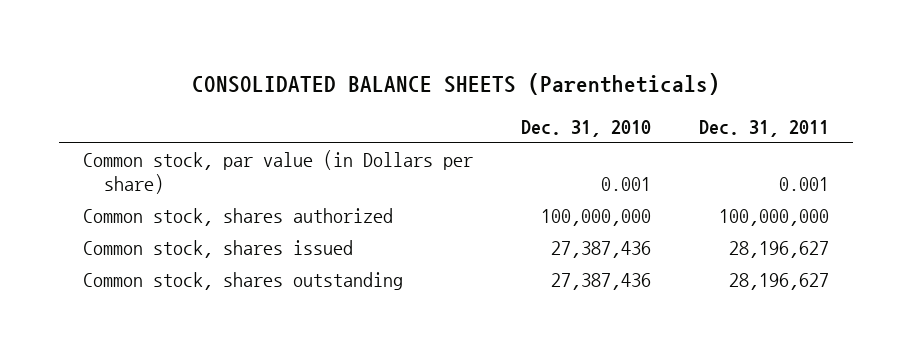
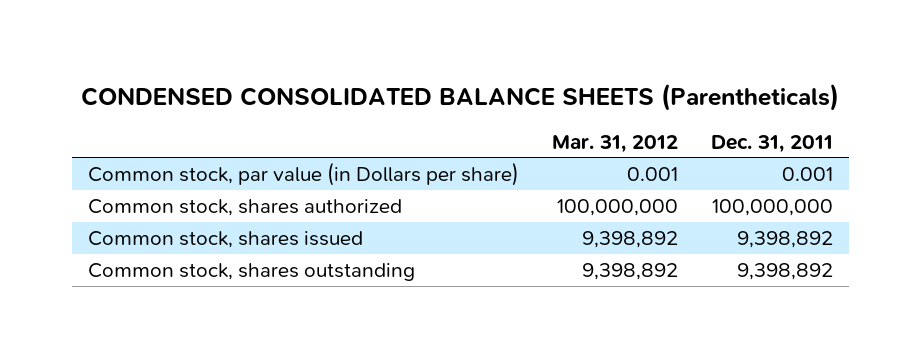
- CONSOLIDATED BALANCE SHEETS (Parentheticals)
+ CONDENSED CONSOLIDATED BALANCE SHEETS (Parentheticals)
- | Dec. 31, 2010 | Dec. 31, 2011
+ | Mar. 31, 2012 | Dec. 31, 2011
- Common stock, shares issued | 27,387,436 | 28,196,627
- Common stock, shares outstanding | 27,387,436 | 28,196,627
+ Common stock, shares issued | 9,398,892 | 9,398,892
+ Common stock, shares outstanding | 9,398,892 | 9,398,892

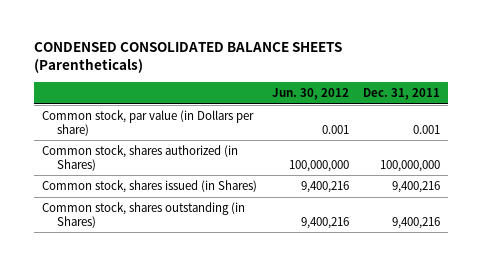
- | Mar. 31, 2012 | Dec. 31, 2011
+ | Jun. 30, 2012 | Dec. 31, 2011
- Common stock, shares authorized | 100,000,000 | 100,000,000
- Common stock, shares issued | 9,398,892 | 9,398,892
- Common stock, shares outstanding | 9,398,892 | 9,398,892
+ Common stock, shares authorized (in Shares) | 100,000,000 | 100,000,000
+ Common stock, shares issued (in Shares) | 9,400,216 | 9,400,216
+ Common stock, shares outstanding (in Shares) | 9,400,216 | 9,400,216

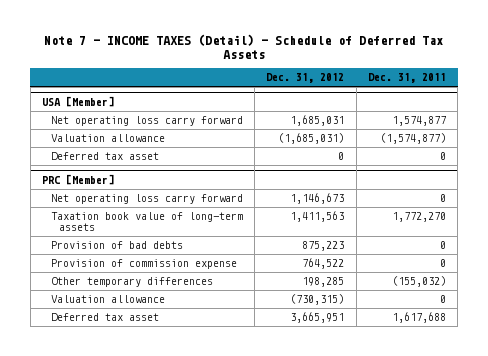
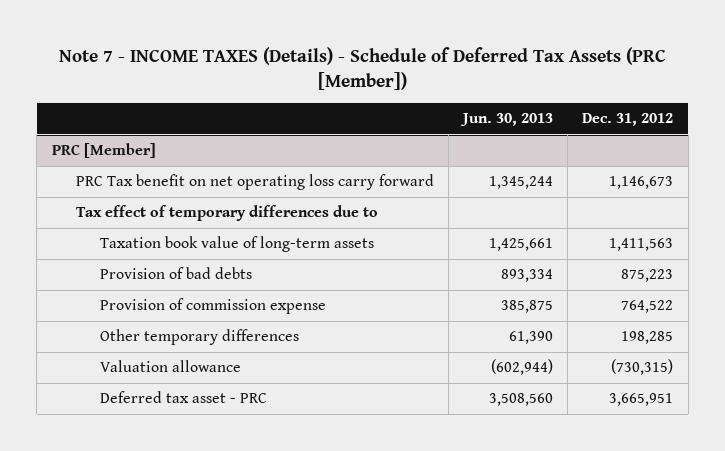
- Note 7 - INCOME TAXES (Detail) - Schedule of Deferred Tax Assets
+ Note 7 - INCOME TAXES (Details) - Schedule of Deferred Tax Assets (PRC [Member])
- | Dec. 31, 2012 | Dec. 31, 2011
+ | Jun. 30, 2013 | Dec. 31, 2012
- USA [Member]
- Net operating loss carry forward | 1,685,031 | 1,574,877
- Valuation allowance | (1,685,031) | (1,574,877)
- Deferred tax asset | 0 | 0
@ PRC [Member]
- Net operating loss carry forward | 1,146,673 | 0
+ PRC Tax benefit on net operating loss carry forward | 1,345,244 | 1,146,673
+ Tax effect of temporary differences due to
- Deferred tax asset | 3,665,951 | 1,617,688
+ Deferred tax asset - PRC | 3,508,560 | 3,665,951

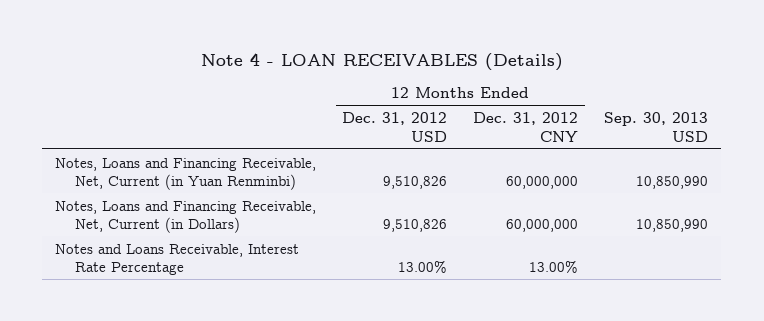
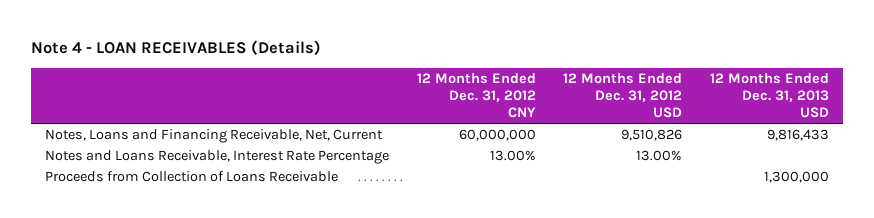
- | 12 Months Ended Dec. 31, 2012 USD | 12 Months Ended Dec. 31, 2012 CNY | Sep. 30, 2013 USD
+ | 12 Months Ended Dec. 31, 2012 CNY | 12 Months Ended Dec. 31, 2012 USD | 12 Months Ended Dec. 31, 2013 USD
- Notes, Loans and Financing Receivable, Net, Current (in Yuan Renminbi) | 9,510,826 | 60,000,000 | 10,850,990
- Notes, Loans and Financing Receivable, Net, Current (in Dollars) | 9,510,826 | 60,000,000 | 10,850,990
+ Notes, Loans and Financing Receivable, Net, Current | 60,000,000 | 9,510,826 | 9,816,433
+ Proceeds from Collection of Loans Receivable | | | 1,300,000

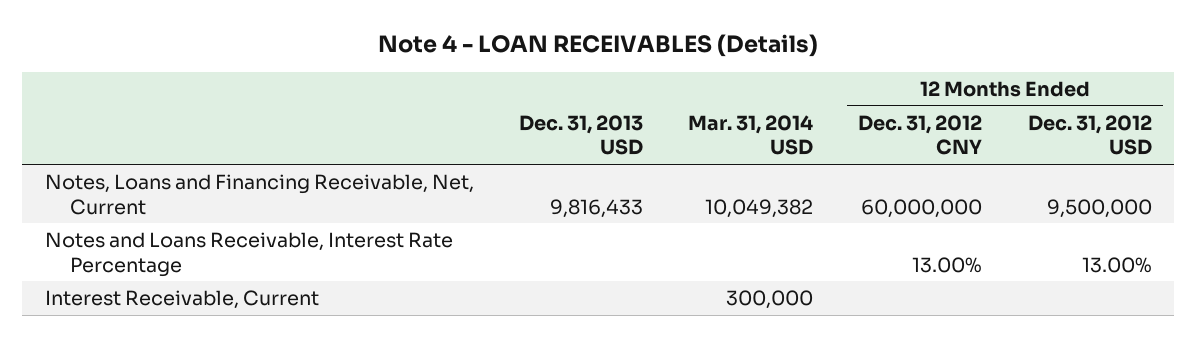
- | 12 Months Ended Dec. 31, 2012 CNY | 12 Months Ended Dec. 31, 2012 USD | 12 Months Ended Dec. 31, 2013 USD
+ | Dec. 31, 2013 USD | Mar. 31, 2014 USD | 12 Months Ended Dec. 31, 2012 CNY | 12 Months Ended Dec. 31, 2012 USD
- Notes, Loans and Financing Receivable, Net, Current | 60,000,000 | 9,510,826 | 9,816,433
+ Notes, Loans and Financing Receivable, Net, Current | 9,816,433 | 10,049,382 | 60,000,000 | 9,500,000
- Proceeds from Collection of Loans Receivable | | | 1,300,000
+ Interest Receivable, Current | | 300,000 | |

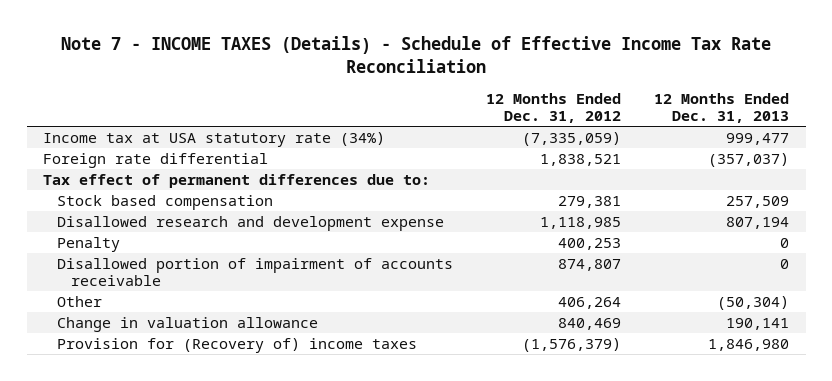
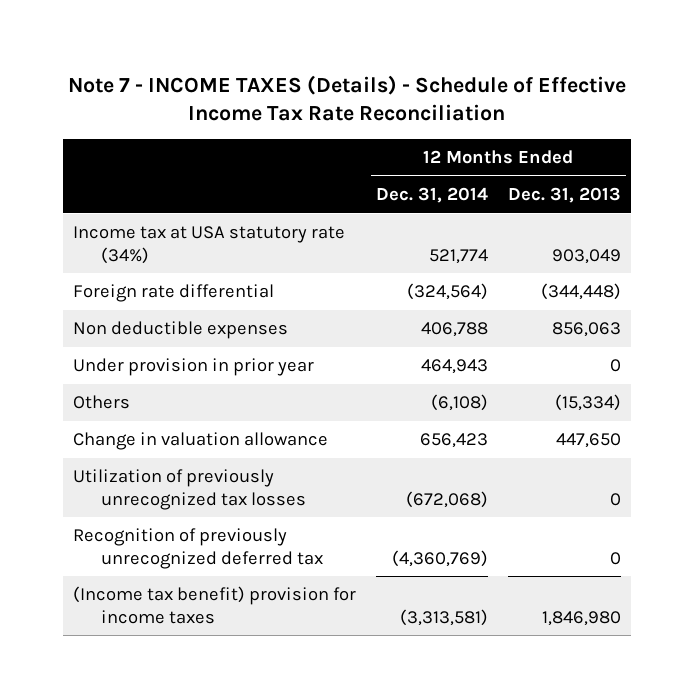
- | 12 Months Ended Dec. 31, 2012 | 12 Months Ended Dec. 31, 2013
+ | 12 Months Ended Dec. 31, 2014 | 12 Months Ended Dec. 31, 2013
- Income tax at USA statutory rate (34%) | (7,335,059) | 999,477
- Foreign rate differential | 1,838,521 | (357,037)
- Tax effect of permanent differences due to:
- Stock based compensation | 279,381 | 257,509
- Disallowed research and development expense | 1,118,985 | 807,194
- Penalty | 400,253 | 0
- Disallowed portion of impairment of accounts receivable | 874,807 | 0
- Other | 406,264 | (50,304)
- Change in valuation allowance | 840,469 | 190,141
- Provision for (Recovery of) income taxes | (1,576,379) | 1,846,980
+ Income tax at USA statutory rate (34%) | 521,774 | 903,049
+ Foreign rate differential | (324,564) | (344,448)
+ Non deductible expenses | 406,788 | 856,063
+ Under provision in prior year | 464,943 | 0
+ Others | (6,108) | (15,334)
+ Change in valuation allowance | 656,423 | 447,650
+ Utilization of previously unrecognized tax losses | (672,068) | 0
+ Recognition of previously unrecognized deferred tax | (4,360,769) | 0
+ (Income tax benefit) provision for income taxes | (3,313,581) | 1,846,980

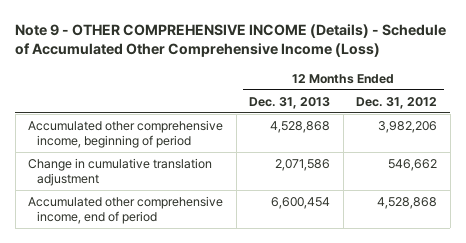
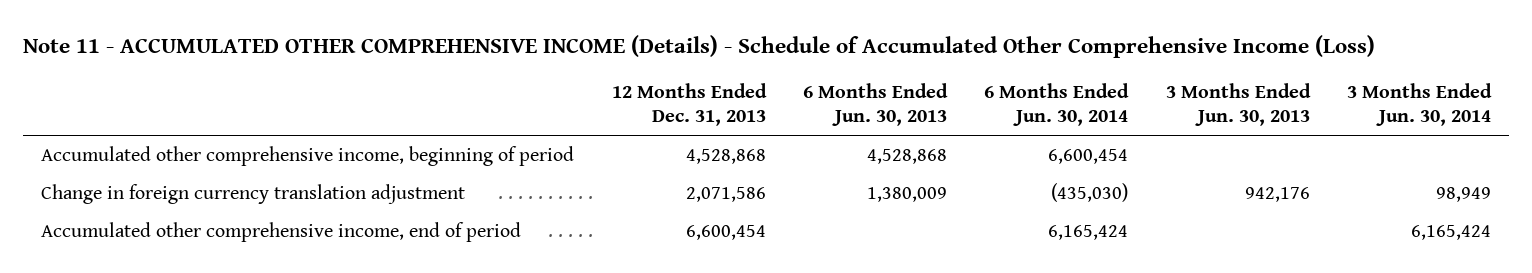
- Note 9 - OTHER COMPREHENSIVE INCOME (Details) - Schedule of Accumulated Other Comprehensive Income (Loss)
+ Note 11 - ACCUMULATED OTHER COMPREHENSIVE INCOME (Details) - Schedule of Accumulated Other Comprehensive Income (Loss)
- | 12 Months Ended Dec. 31, 2013 | 12 Months Ended Dec. 31, 2012
+ | 12 Months Ended Dec. 31, 2013 | 6 Months Ended Jun. 30, 2013 | 6 Months Ended Jun. 30, 2014 | 3 Months Ended Jun. 30, 2013 | 3 Months Ended Jun. 30, 2014
- Change in cumulative translation adjustment | 2,071,586 | 546,662
+ Change in foreign currency translation adjustment | 2,071,586 | 1,380,009 | (435,030) | 942,176 | 98,949

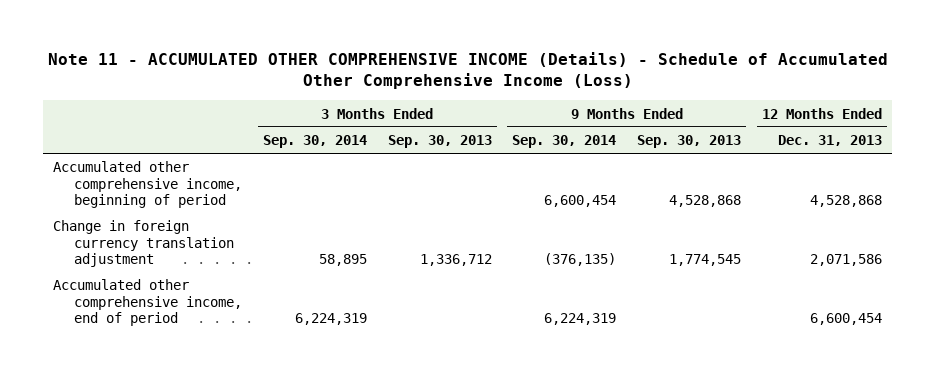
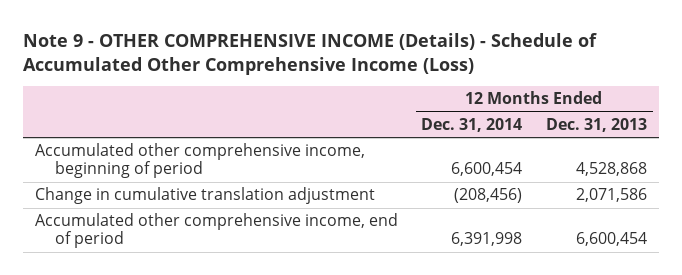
- Note 11 - ACCUMULATED OTHER COMPREHENSIVE INCOME (Details) - Schedule of Accumulated Other Comprehensive Income (Loss)
+ Note 9 - OTHER COMPREHENSIVE INCOME (Details) - Schedule of Accumulated Other Comprehensive Income (Loss)
- | 3 Months Ended Sep. 30, 2014 | 3 Months Ended Sep. 30, 2013 | 9 Months Ended Sep. 30, 2014 | 9 Months Ended Sep. 30, 2013 | 12 Months Ended Dec. 31, 2013
+ | 12 Months Ended Dec. 31, 2014 | 12 Months Ended Dec. 31, 2013
- Change in foreign currency translation adjustment | 58,895 | 1,336,712 | (376,135) | 1,774,545 | 2,071,586
+ Change in cumulative translation adjustment | (208,456) | 2,071,586

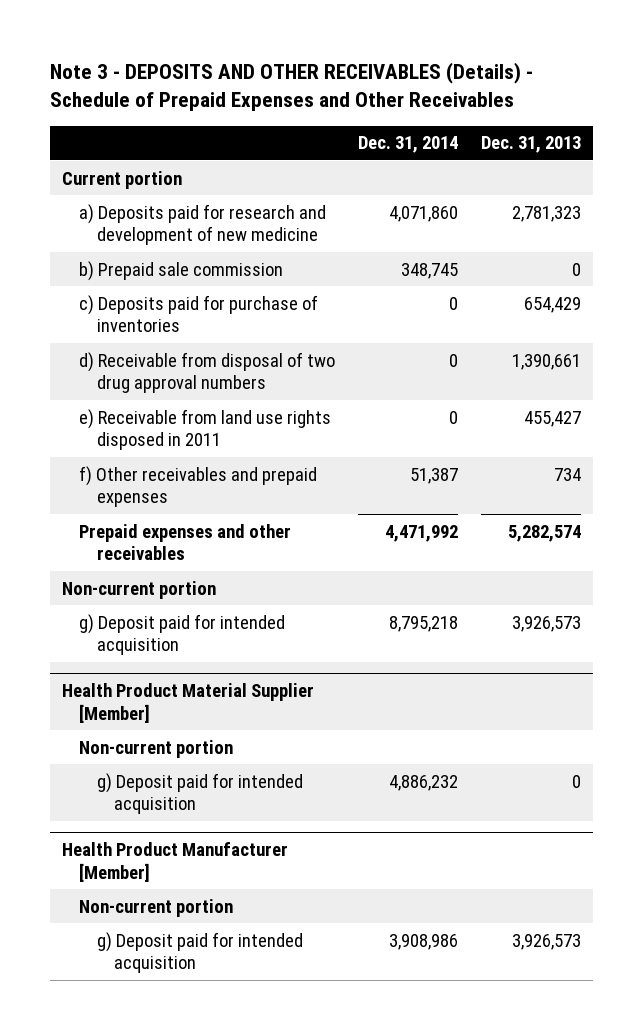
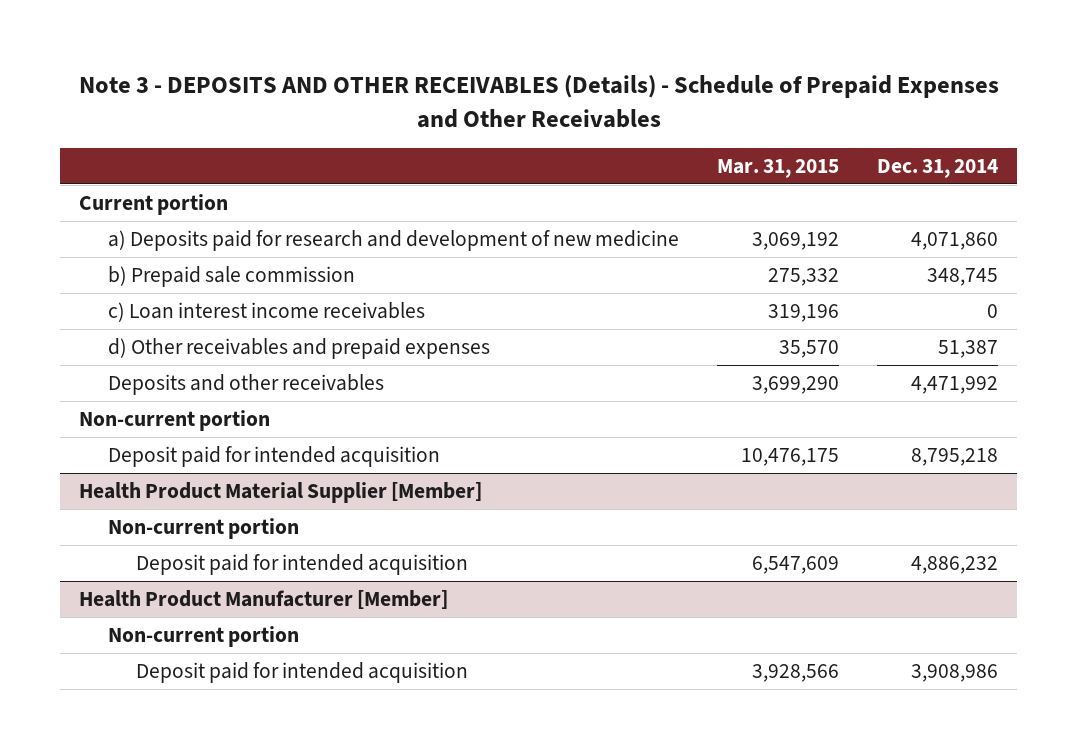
- | Dec. 31, 2014 | Dec. 31, 2013
+ | Mar. 31, 2015 | Dec. 31, 2014
- c) Deposits paid for purchase of inventories | 0 | 654,429
- d) Receivable from disposal of two drug approval numbers | 0 | 1,390,661
- e) Receivable from land use rights disposed in 2011 | 0 | 455,427
- f) Other receivables and prepaid expenses | 51,387 | 734
- Prepaid expenses and other receivables | 4,471,992 | 5,282,574
+ c) Loan interest income receivables | 319,196 | 0
+ d) Other receivables and prepaid expenses | 35,570 | 51,387
+ Deposits and other receivables | 3,699,290 | 4,471,992
- g) Deposit paid for intended acquisition | 8,795,218 | 3,926,573
+ Deposit paid for intended acquisition | 10,476,175 | 8,795,218
@ Health Product Material Supplier [Member]
- g) Deposit paid for intended acquisition | 4,886,232 | 0
+ Deposit paid for intended acquisition | 6,547,609 | 4,886,232
@ Health Product Manufacturer [Member]
- g) Deposit paid for intended acquisition | 3,908,986 | 3,926,573
+ Deposit paid for intended acquisition | 3,928,566 | 3,908,986

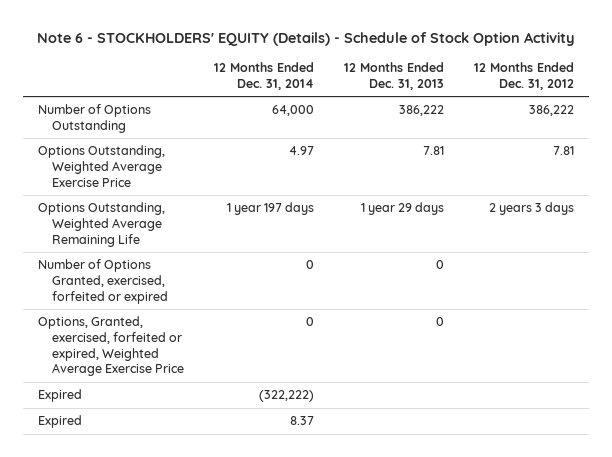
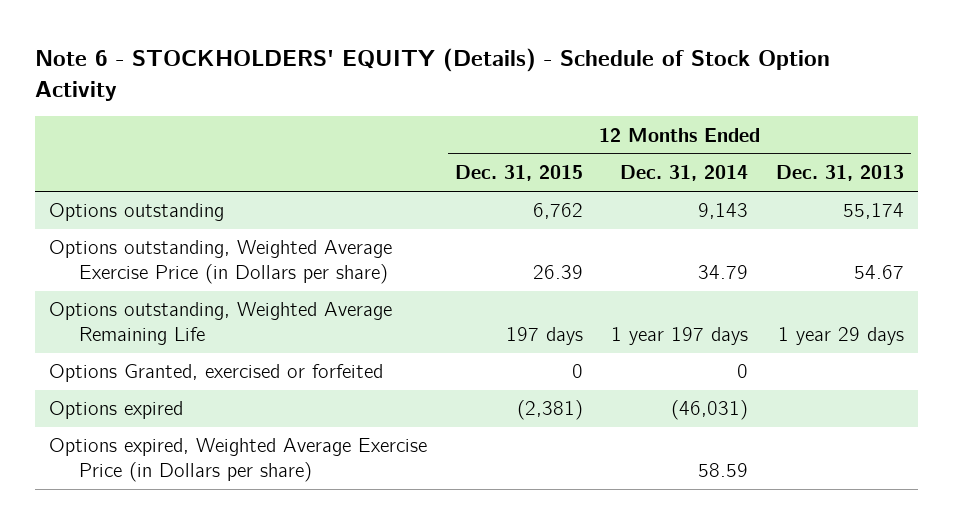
- | 12 Months Ended Dec. 31, 2014 | 12 Months Ended Dec. 31, 2013 | 12 Months Ended Dec. 31, 2012
+ | 12 Months Ended Dec. 31, 2015 | 12 Months Ended Dec. 31, 2014 | 12 Months Ended Dec. 31, 2013
- Number of Options Outstanding | 64,000 | 386,222 | 386,222
- Options Outstanding, Weighted Average Exercise Price | 4.97 | 7.81 | 7.81
- Options Outstanding, Weighted Average Remaining Life | 1 year 197 days | 1 year 29 days | 2 years 3 days
- Number of Options Granted, exercised, forfeited or expired | 0 | 0 |
- Options, Granted, exercised, forfeited or expired, Weighted Average Exercise Price | 0 | 0 |
- Expired | (322,222) | |
- Expired | 8.37 | |
+ Options outstanding | 6,762 | 9,143 | 55,174
+ Options outstanding, Weighted Average Exercise Price (in Dollars per share) | 26.39 | 34.79 | 54.67
+ Options outstanding, Weighted Average Remaining Life | 197 days | 1 year 197 days | 1 year 29 days
+ Options Granted, exercised or forfeited | 0 | 0 |
+ Options expired | (2,381) | (46,031) |
+ Options expired, Weighted Average Exercise Price (in Dollars per share) | | 58.59 |

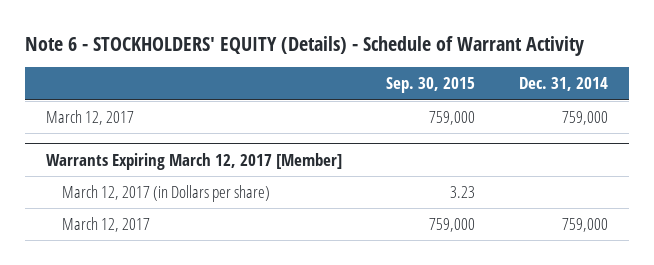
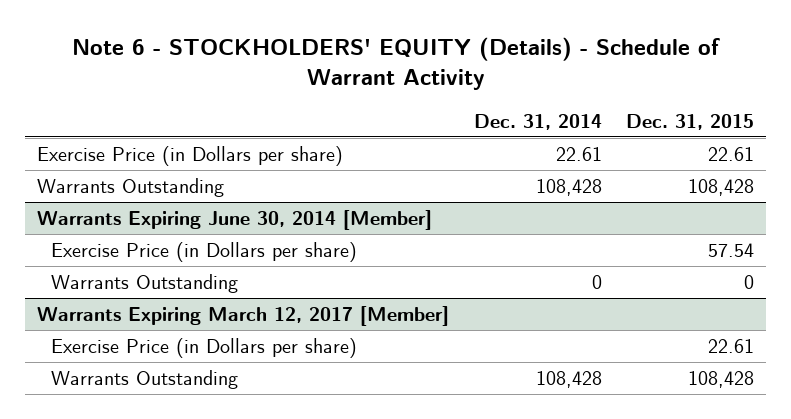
- | Sep. 30, 2015 | Dec. 31, 2014
+ | Dec. 31, 2014 | Dec. 31, 2015
- March 12, 2017 | 759,000 | 759,000
+ Exercise Price (in Dollars per share) | 22.61 | 22.61
+ Warrants Outstanding | 108,428 | 108,428
+ Warrants Expiring June 30, 2014 [Member]
+ Exercise Price (in Dollars per share) | | 57.54
+ Warrants Outstanding | 0 | 0
@ Warrants Expiring March 12, 2017 [Member]
- March 12, 2017 (in Dollars per share) | 3.23 |
- March 12, 2017 | 759,000 | 759,000
+ Exercise Price (in Dollars per share) | | 22.61
+ Warrants Outstanding | 108,428 | 108,428

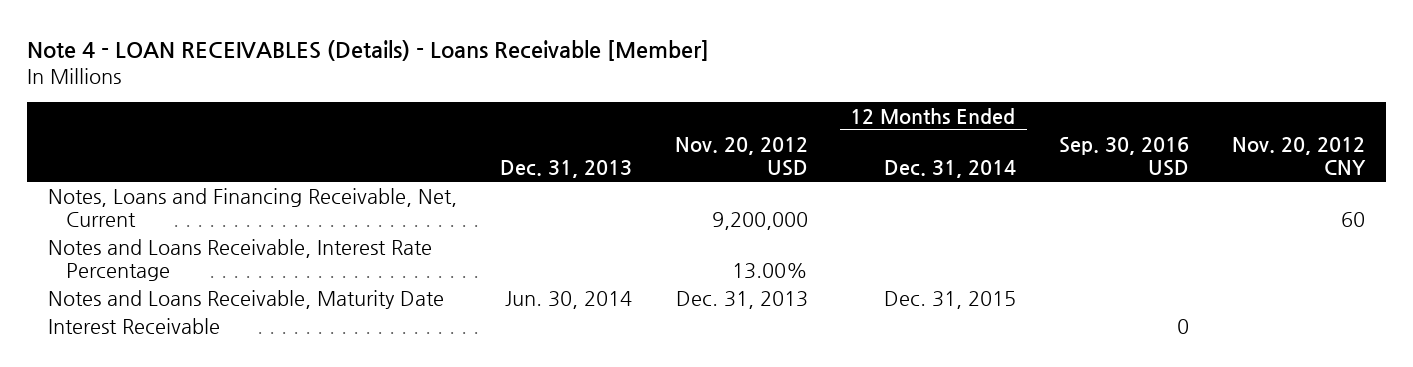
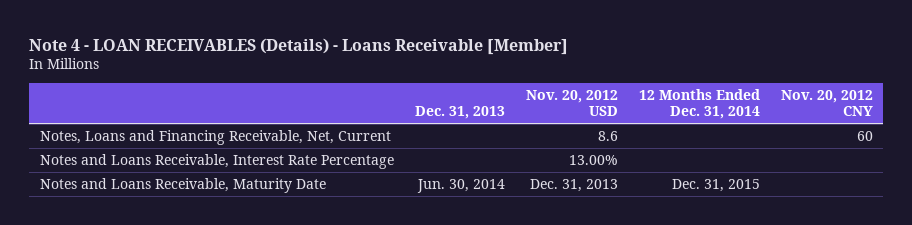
- | Dec. 31, 2013 | Nov. 20, 2012 USD | 12 Months Ended Dec. 31, 2014 | Sep. 30, 2016 USD | Nov. 20, 2012 CNY
+ | Dec. 31, 2013 | Nov. 20, 2012 USD | 12 Months Ended Dec. 31, 2014 | Nov. 20, 2012 CNY
- Notes, Loans and Financing Receivable, Net, Current | | 9,200,000 | | | 60
+ Notes, Loans and Financing Receivable, Net, Current | | 8.6 | | 60
- Interest Receivable | | | | 0 |

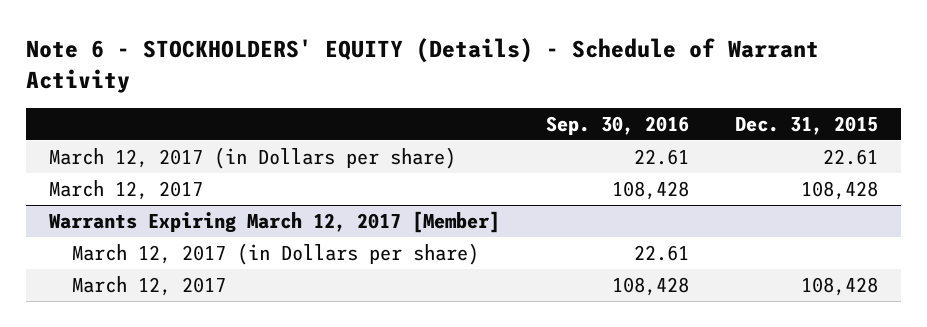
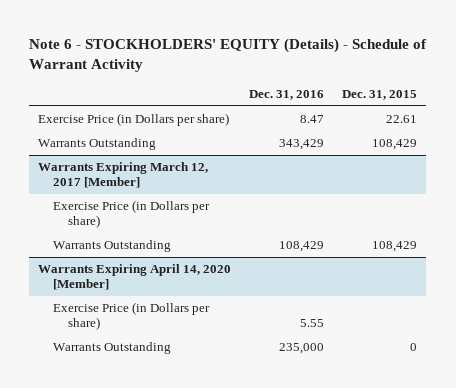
- | Sep. 30, 2016 | Dec. 31, 2015
+ | Dec. 31, 2016 | Dec. 31, 2015
- March 12, 2017 (in Dollars per share) | 22.61 | 22.61
- March 12, 2017 | 108,428 | 108,428
+ Exercise Price (in Dollars per share) | 8.47 | 22.61
+ Warrants Outstanding | 343,429 | 108,429
@ Warrants Expiring March 12, 2017 [Member]
- March 12, 2017 (in Dollars per share) | 22.61 |
- March 12, 2017 | 108,428 | 108,428
+ Exercise Price (in Dollars per share)
+ Warrants Outstanding | 108,429 | 108,429
+ Warrants Expiring April 14, 2020 [Member]
+ Exercise Price (in Dollars per share) | 5.55 |
+ Warrants Outstanding | 235,000 | 0

